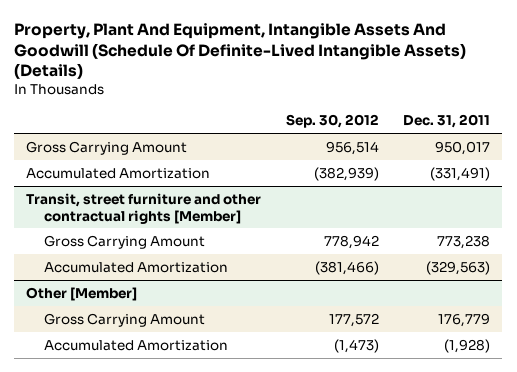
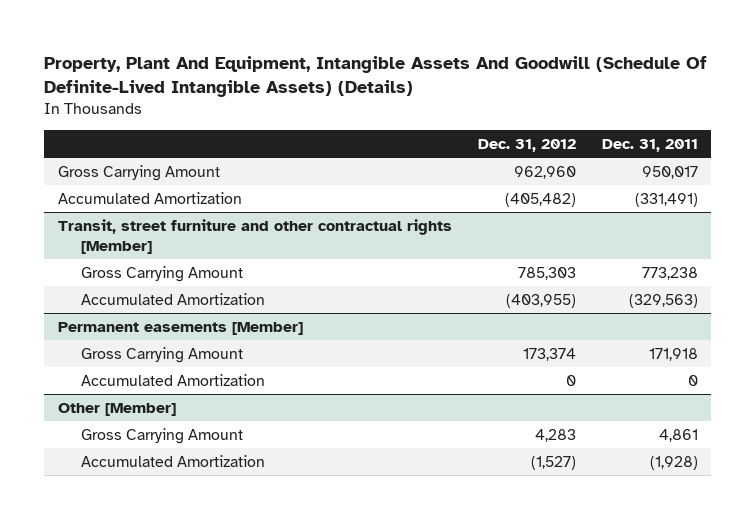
- | Sep. 30, 2012 | Dec. 31, 2011
+ | Dec. 31, 2012 | Dec. 31, 2011
+ Permanent easements [Member]
+ Gross Carrying Amount | 173,374 | 171,918
+ Accumulated Amortization | 0 | 0
@ Other [Member]
- Gross Carrying Amount | 177,572 | 176,779
+ Gross Carrying Amount | 4,283 | 4,861

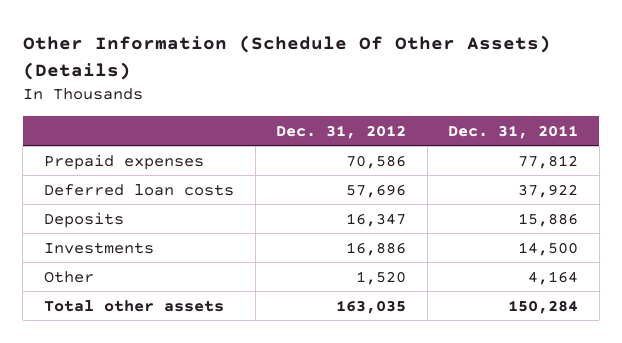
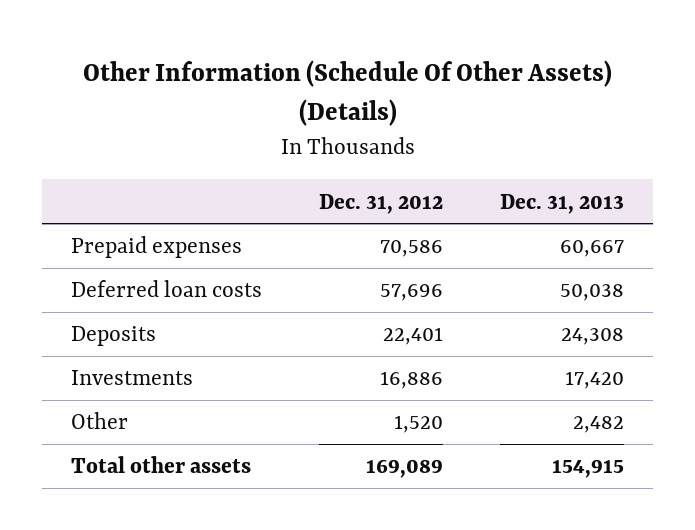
- | Dec. 31, 2012 | Dec. 31, 2011
+ | Dec. 31, 2012 | Dec. 31, 2013
- Deposits | 16,347 | 15,886
+ Deposits | 22,401 | 24,308
- Total other assets | 163,035 | 150,284
+ Total other assets | 169,089 | 154,915

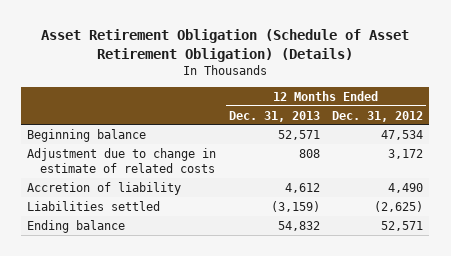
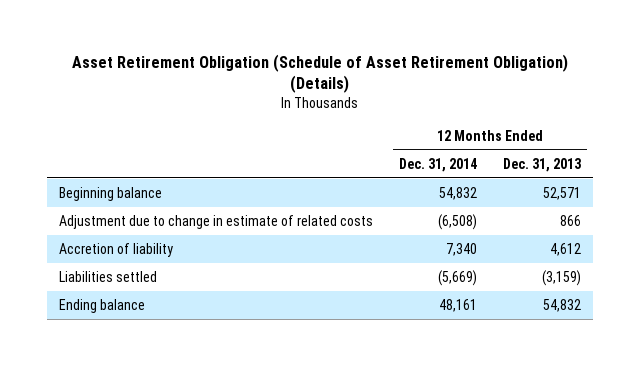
- | 12 Months Ended Dec. 31, 2013 | 12 Months Ended Dec. 31, 2012
+ | 12 Months Ended Dec. 31, 2014 | 12 Months Ended Dec. 31, 2013
- Adjustment due to change in estimate of related costs | 808 | 3,172
+ Adjustment due to change in estimate of related costs | (6,508) | 866

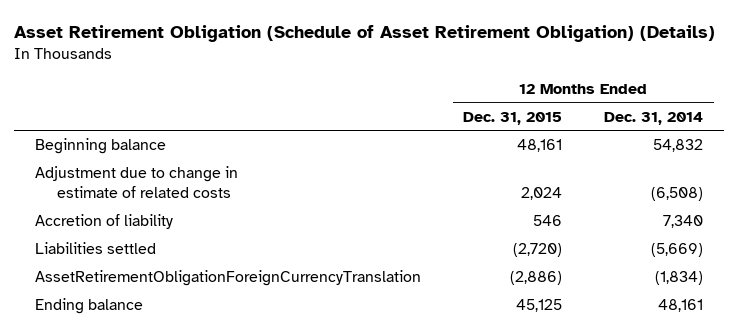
- | 12 Months Ended Dec. 31, 2014 | 12 Months Ended Dec. 31, 2013
+ | 12 Months Ended Dec. 31, 2015 | 12 Months Ended Dec. 31, 2014
+ AssetRetirementObligationForeignCurrencyTranslation | (2,886) | (1,834)

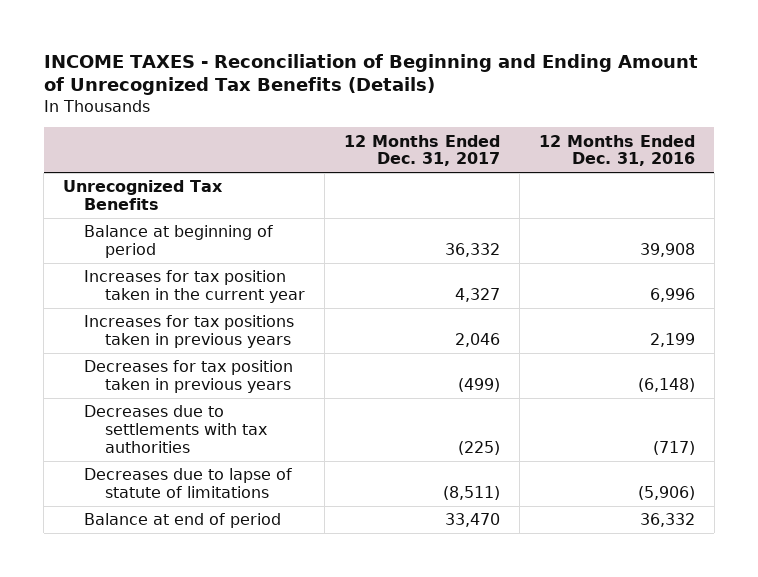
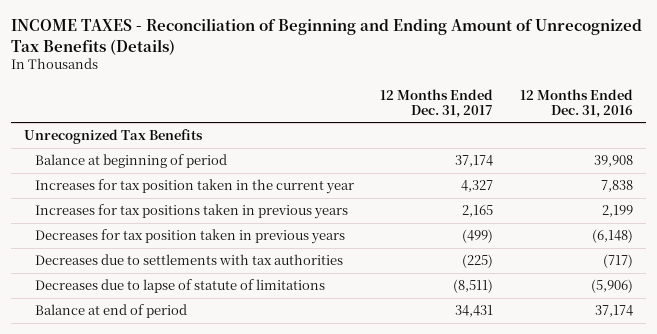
- Balance at beginning of period | 36,332 | 39,908
- Increases for tax position taken in the current year | 4,327 | 6,996
- Increases for tax positions taken in previous years | 2,046 | 2,199
+ Balance at beginning of period | 37,174 | 39,908
+ Increases for tax position taken in the current year | 4,327 | 7,838
+ Increases for tax positions taken in previous years | 2,165 | 2,199
- Balance at end of period | 33,470 | 36,332
+ Balance at end of period | 34,431 | 37,174

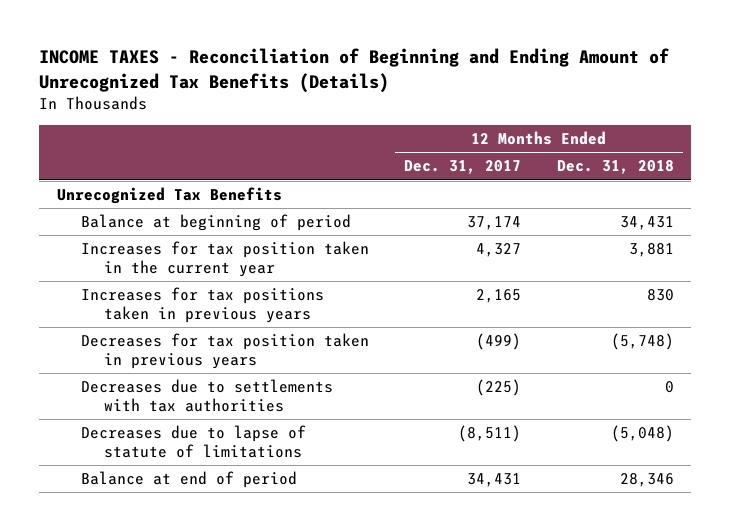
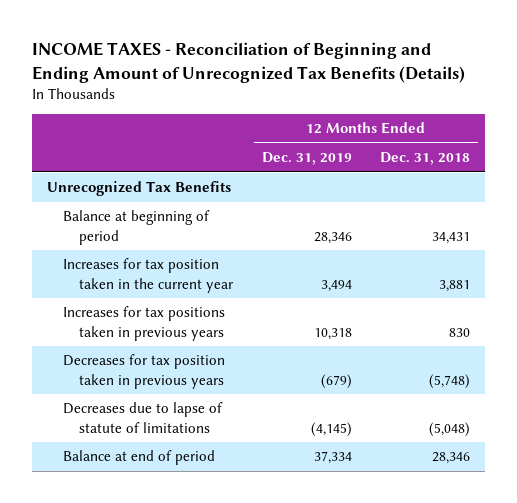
- | 12 Months Ended Dec. 31, 2017 | 12 Months Ended Dec. 31, 2018
+ | 12 Months Ended Dec. 31, 2019 | 12 Months Ended Dec. 31, 2018
- Decreases due to settlements with tax authorities | (225) | 0

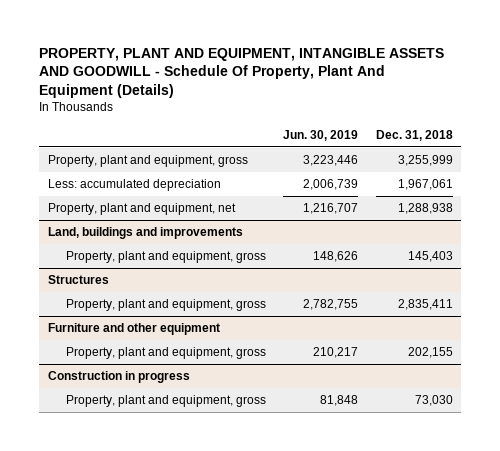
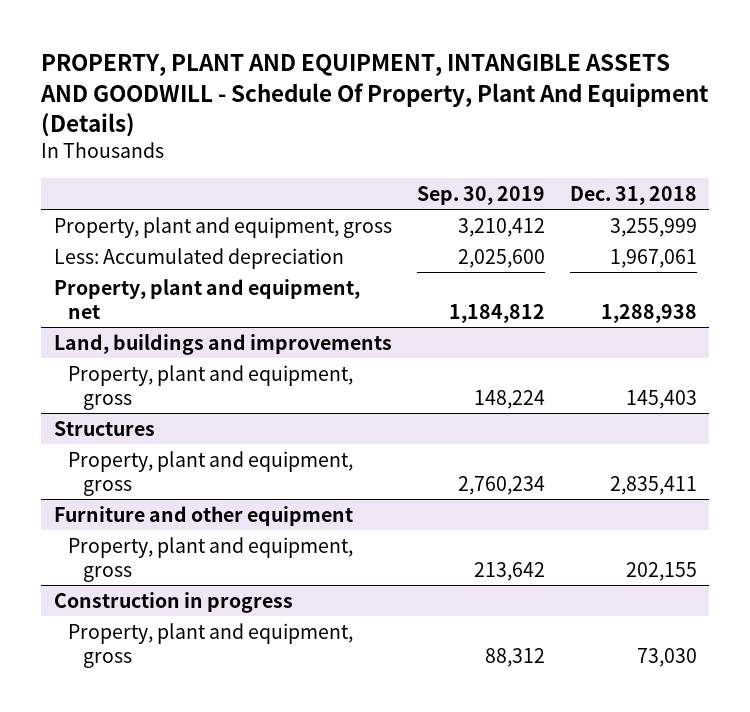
- | Jun. 30, 2019 | Dec. 31, 2018
+ | Sep. 30, 2019 | Dec. 31, 2018
- Less: accumulated depreciation | 2,006,739 | 1,967,061
+ Less: Accumulated depreciation | 2,025,600 | 1,967,061

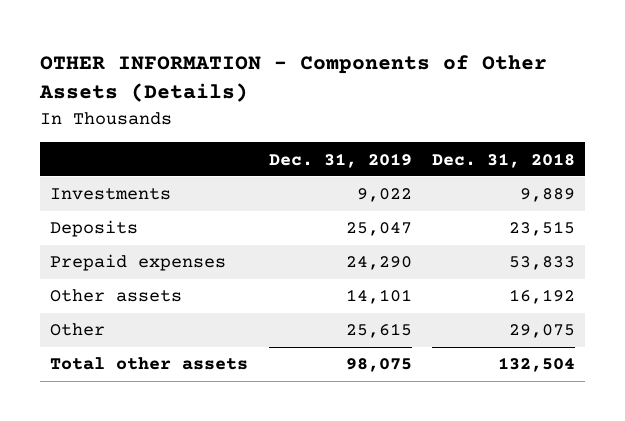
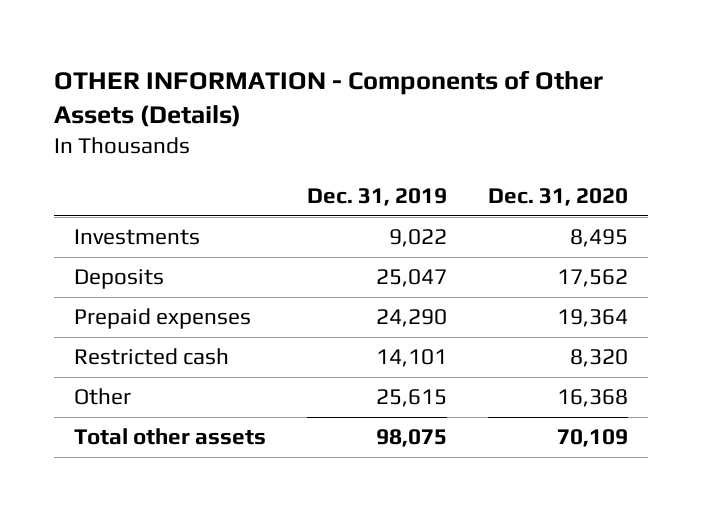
- | Dec. 31, 2019 | Dec. 31, 2018
+ | Dec. 31, 2019 | Dec. 31, 2020
- Other assets | 14,101 | 16,192
+ Restricted cash | 14,101 | 8,320

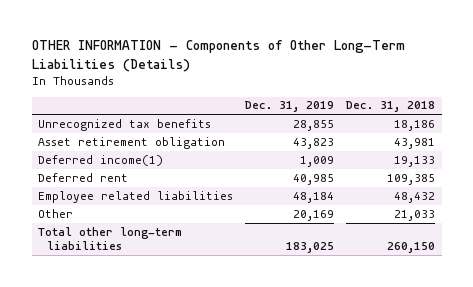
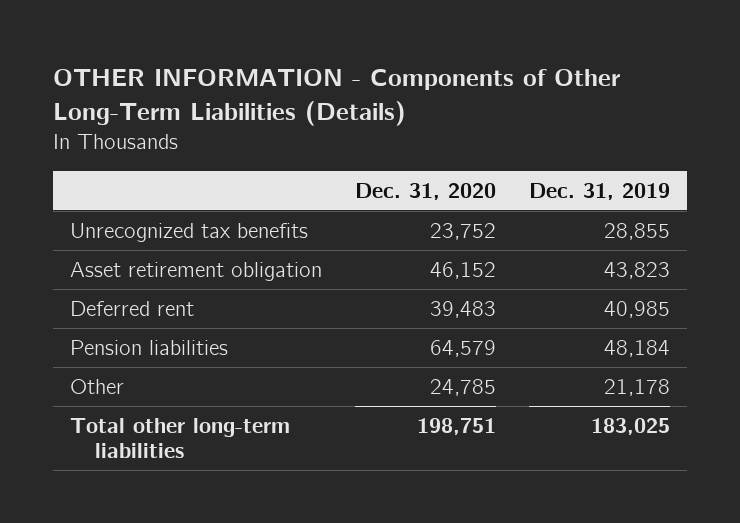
- | Dec. 31, 2019 | Dec. 31, 2018
+ | Dec. 31, 2020 | Dec. 31, 2019
- Deferred income(1) | 1,009 | 19,133
- Employee related liabilities | 48,184 | 48,432
- Other | 20,169 | 21,033
+ Pension liabilities | 64,579 | 48,184
+ Other | 24,785 | 21,178

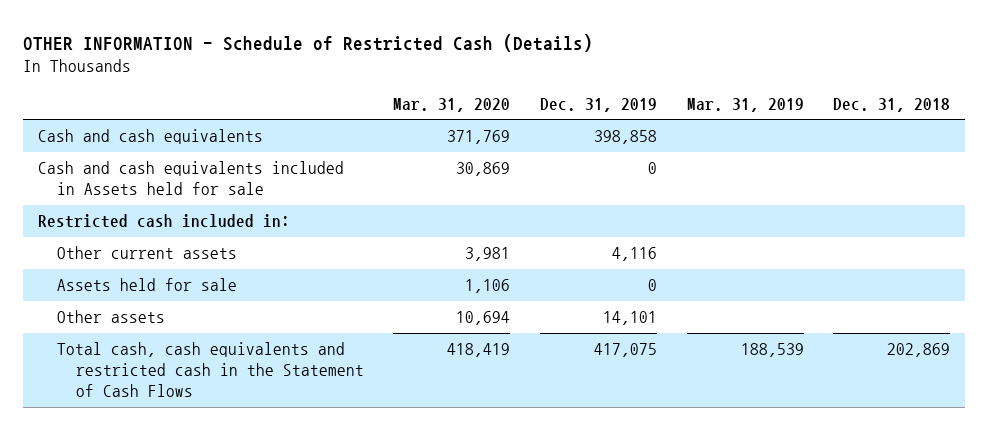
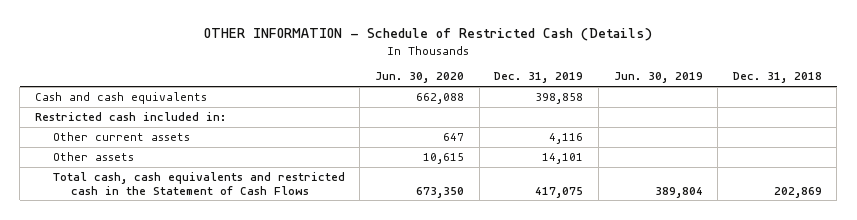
- | Mar. 31, 2020 | Dec. 31, 2019 | Mar. 31, 2019 | Dec. 31, 2018
+ | Jun. 30, 2020 | Dec. 31, 2019 | Jun. 30, 2019 | Dec. 31, 2018
- Cash and cash equivalents included in Assets held for sale | 30,869 | 0 | |
- Assets held for sale | 1,106 | 0 | |

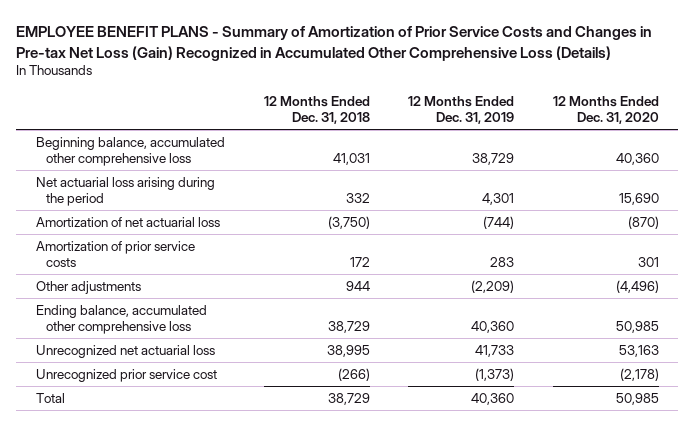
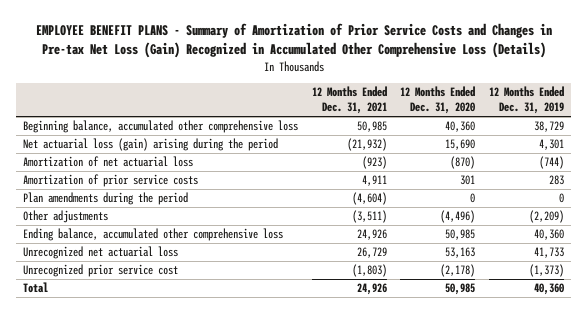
- | 12 Months Ended Dec. 31, 2018 | 12 Months Ended Dec. 31, 2019 | 12 Months Ended Dec. 31, 2020
+ | 12 Months Ended Dec. 31, 2021 | 12 Months Ended Dec. 31, 2020 | 12 Months Ended Dec. 31, 2019
- Net actuarial loss arising during the period | 332 | 4,301 | 15,690
+ Net actuarial loss (gain) arising during the period | (21,932) | 15,690 | 4,301
+ Plan amendments during the period | (4,604) | 0 | 0

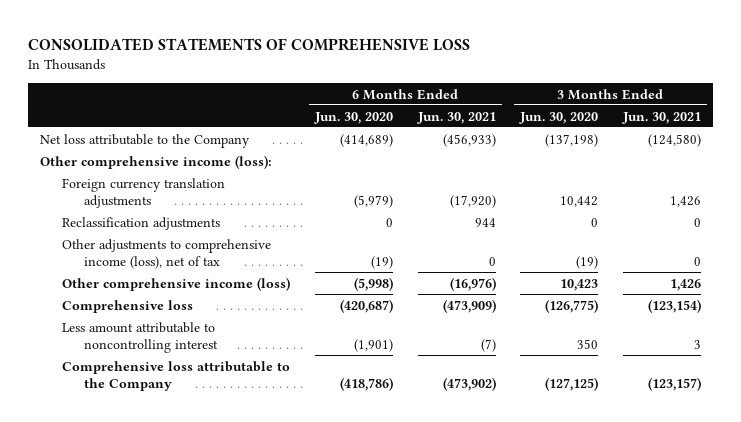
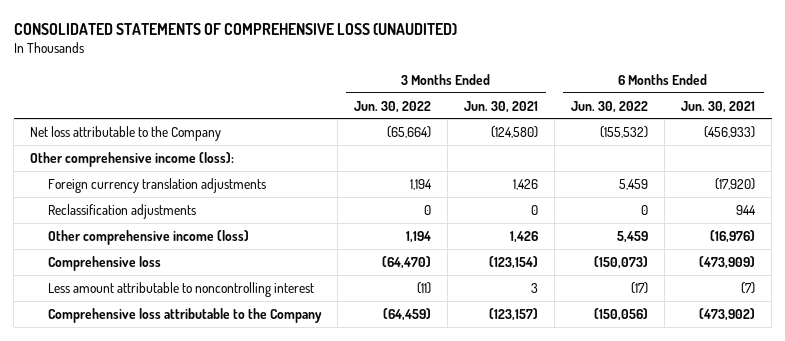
- CONSOLIDATED STATEMENTS OF COMPREHENSIVE LOSS
+ CONSOLIDATED STATEMENTS OF COMPREHENSIVE LOSS (UNAUDITED)
- | 6 Months Ended Jun. 30, 2020 | 6 Months Ended Jun. 30, 2021 | 3 Months Ended Jun. 30, 2020 | 3 Months Ended Jun. 30, 2021
+ | 3 Months Ended Jun. 30, 2022 | 3 Months Ended Jun. 30, 2021 | 6 Months Ended Jun. 30, 2022 | 6 Months Ended Jun. 30, 2021
- Other adjustments to comprehensive income (loss), net of tax | (19) | 0 | (19) | 0

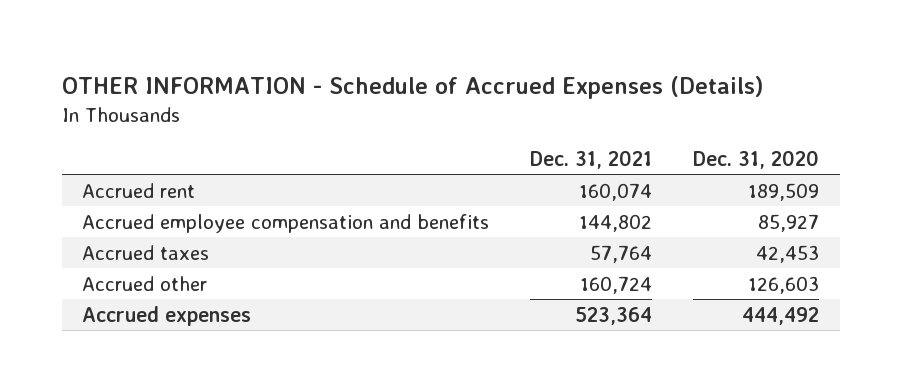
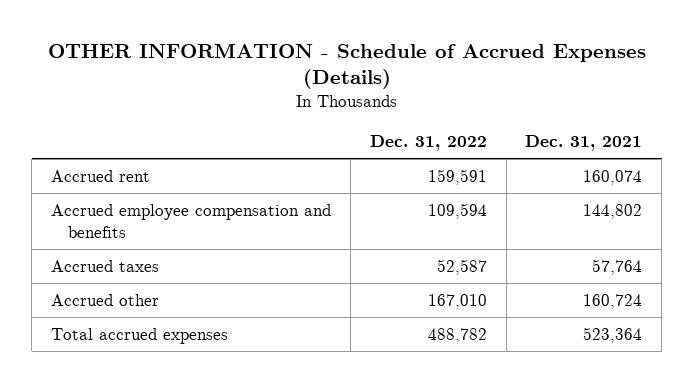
- | Dec. 31, 2021 | Dec. 31, 2020
+ | Dec. 31, 2022 | Dec. 31, 2021
- Accrued expenses | 523,364 | 444,492
+ Total accrued expenses | 488,782 | 523,364

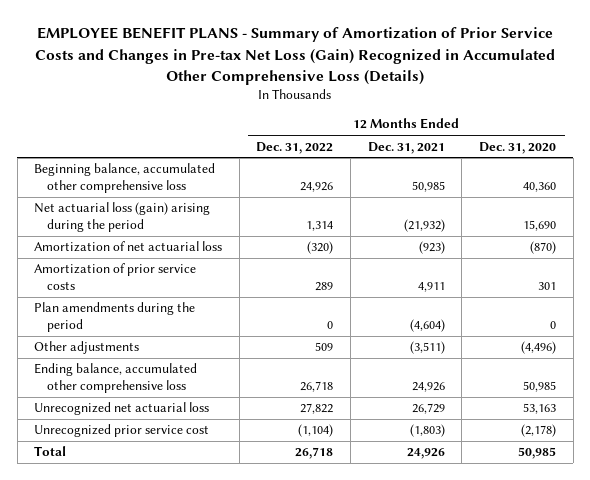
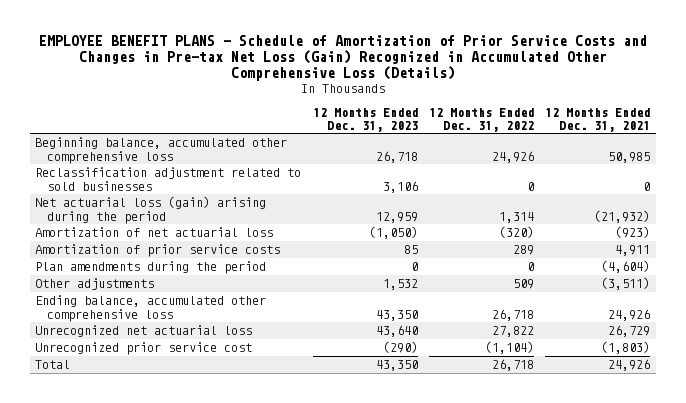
- EMPLOYEE BENEFIT PLANS - Summary of Amortization of Prior Service Costs and Changes in Pre-tax Net Loss (Gain) Recognized in Accumulated Other Comprehensive Loss (Details)
+ EMPLOYEE BENEFIT PLANS - Schedule of Amortization of Prior Service Costs and Changes in Pre-tax Net Loss (Gain) Recognized in Accumulated Other Comprehensive Loss (Details)
- | 12 Months Ended Dec. 31, 2022 | 12 Months Ended Dec. 31, 2021 | 12 Months Ended Dec. 31, 2020
+ | 12 Months Ended Dec. 31, 2023 | 12 Months Ended Dec. 31, 2022 | 12 Months Ended Dec. 31, 2021
+ Reclassification adjustment related to sold businesses | 3,106 | 0 | 0

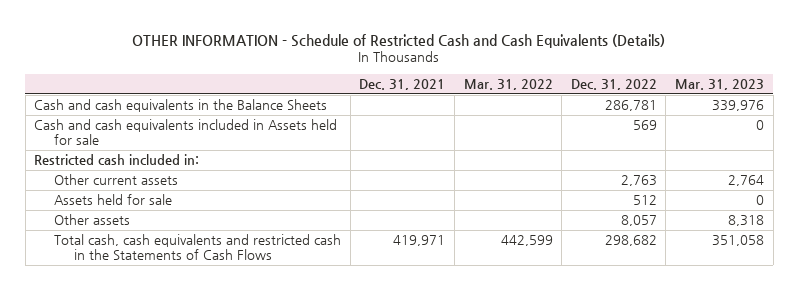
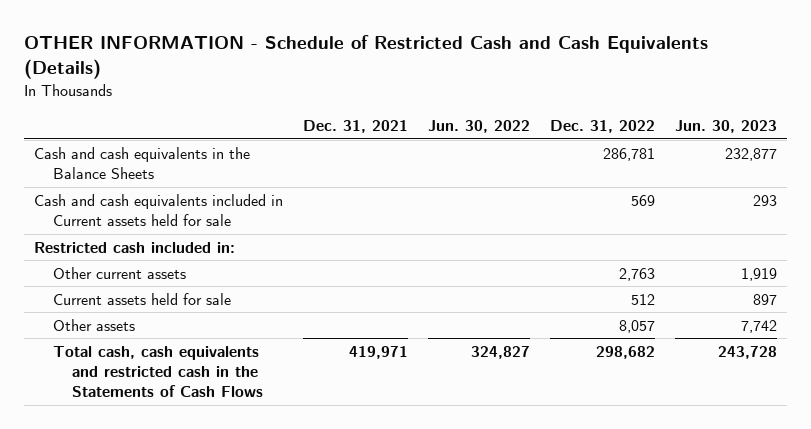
- | Dec. 31, 2021 | Mar. 31, 2022 | Dec. 31, 2022 | Mar. 31, 2023
+ | Dec. 31, 2021 | Jun. 30, 2022 | Dec. 31, 2022 | Jun. 30, 2023
- Cash and cash equivalents included in Assets held for sale | | | 569 | 0
+ Cash and cash equivalents included in Current assets held for sale | | | 569 | 293
- Assets held for sale | | | 512 | 0
+ Current assets held for sale | | | 512 | 897

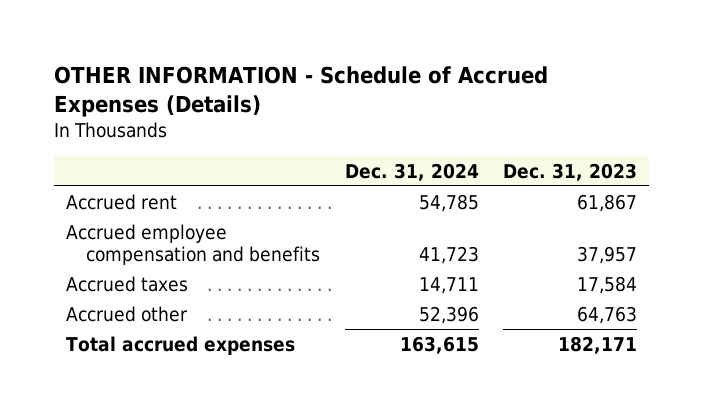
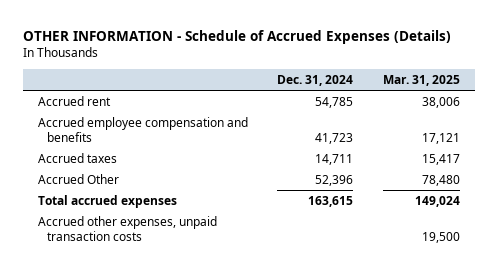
- | Dec. 31, 2024 | Dec. 31, 2023
+ | Dec. 31, 2024 | Mar. 31, 2025
- Accrued other | 52,396 | 64,763
+ Accrued Other | 52,396 | 78,480
+ Accrued other expenses, unpaid transaction costs | | 19,500

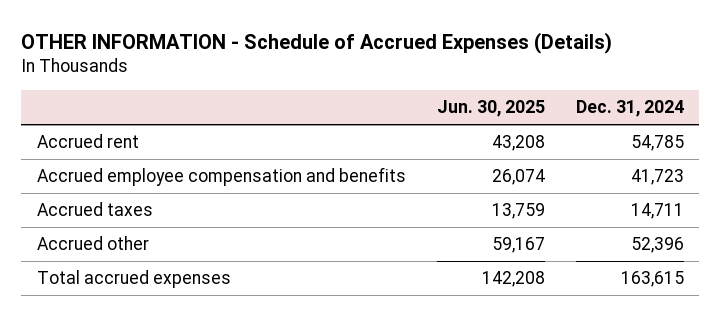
- | Dec. 31, 2024 | Mar. 31, 2025
+ | Jun. 30, 2025 | Dec. 31, 2024
- Accrued Other | 52,396 | 78,480
+ Accrued other | 59,167 | 52,396
- Accrued other expenses, unpaid transaction costs | | 19,500

